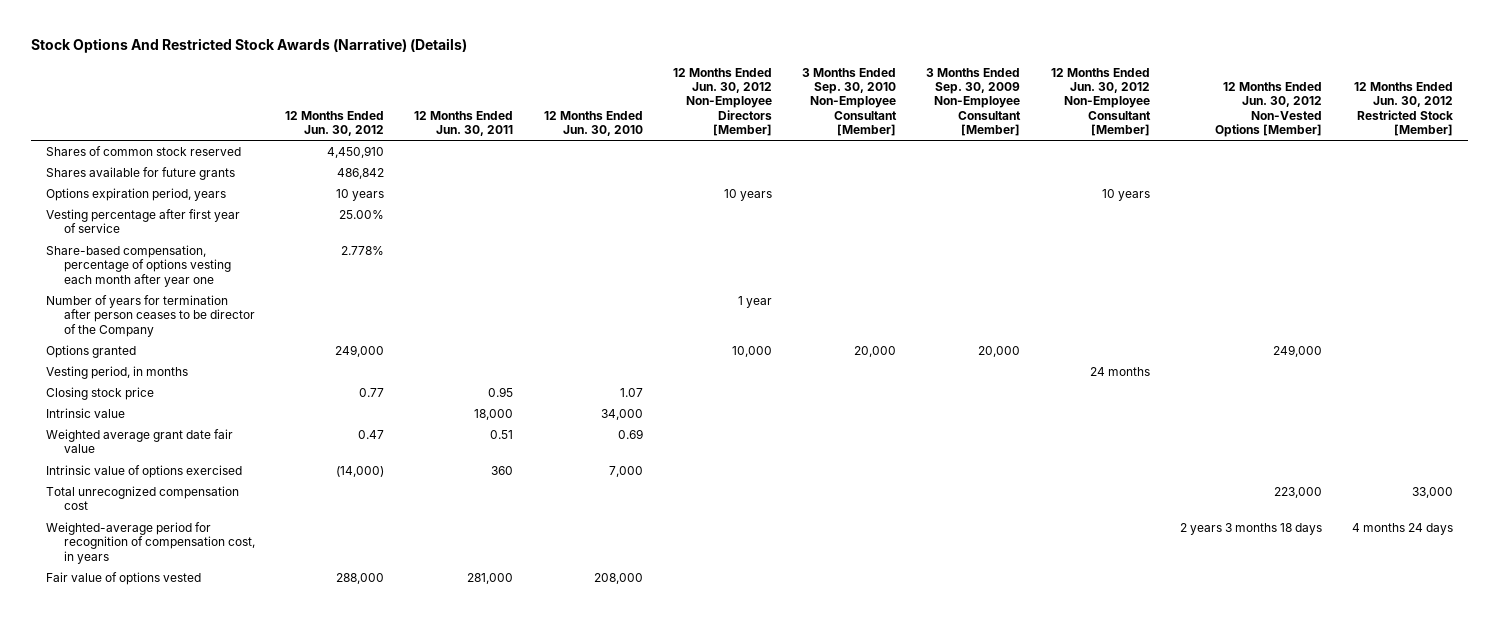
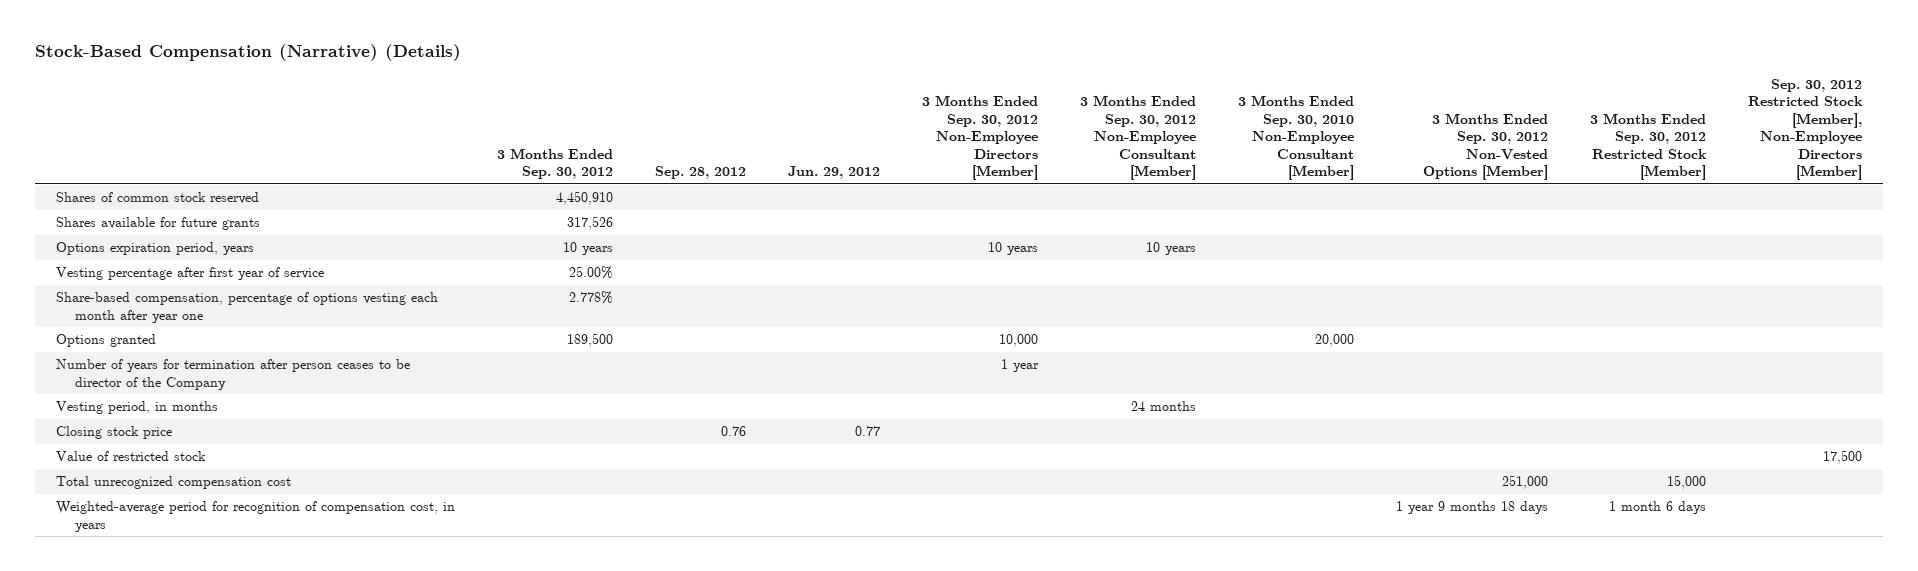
- Stock Options And Restricted Stock Awards (Narrative) (Details)
+ Stock-Based Compensation (Narrative) (Details)
- | 12 Months Ended Jun. 30, 2012 | 12 Months Ended Jun. 30, 2011 | 12 Months Ended Jun. 30, 2010 | 12 Months Ended Jun. 30, 2012 Non-Employee Directors [Member] | 3 Months Ended Sep. 30, 2010 Non-Employee Consultant [Member] | 3 Months Ended Sep. 30, 2009 Non-Employee Consultant [Member] | 12 Months Ended Jun. 30, 2012 Non-Employee Consultant [Member] | 12 Months Ended Jun. 30, 2012 Non-Vested Options [Member] | 12 Months Ended Jun. 30, 2012 Restricted Stock [Member]
+ | 3 Months Ended Sep. 30, 2012 | Sep. 28, 2012 | Jun. 29, 2012 | 3 Months Ended Sep. 30, 2012 Non-Employee Directors [Member] | 3 Months Ended Sep. 30, 2012 Non-Employee Consultant [Member] | 3 Months Ended Sep. 30, 2010 Non-Employee Consultant [Member] | 3 Months Ended Sep. 30, 2012 Non-Vested Options [Member] | 3 Months Ended Sep. 30, 2012 Restricted Stock [Member] | Sep. 30, 2012 Restricted Stock [Member], Non-Employee Directors [Member]
moved down: Number of years for termination after person ceases to be director of the Company | | | | 1 year | | | | |
- Intrinsic value | | 18,000 | 34,000 | | | | | |
- Weighted average grant date fair value | 0.47 | 0.51 | 0.69 | | | | | |
- Intrinsic value of options exercised | (14,000) | 360 | 7,000 | | | | | |
+ Value of restricted stock | | | | | | | | | 17,500
- Fair value of options vested | 288,000 | 281,000 | 208,000 | | | | | |

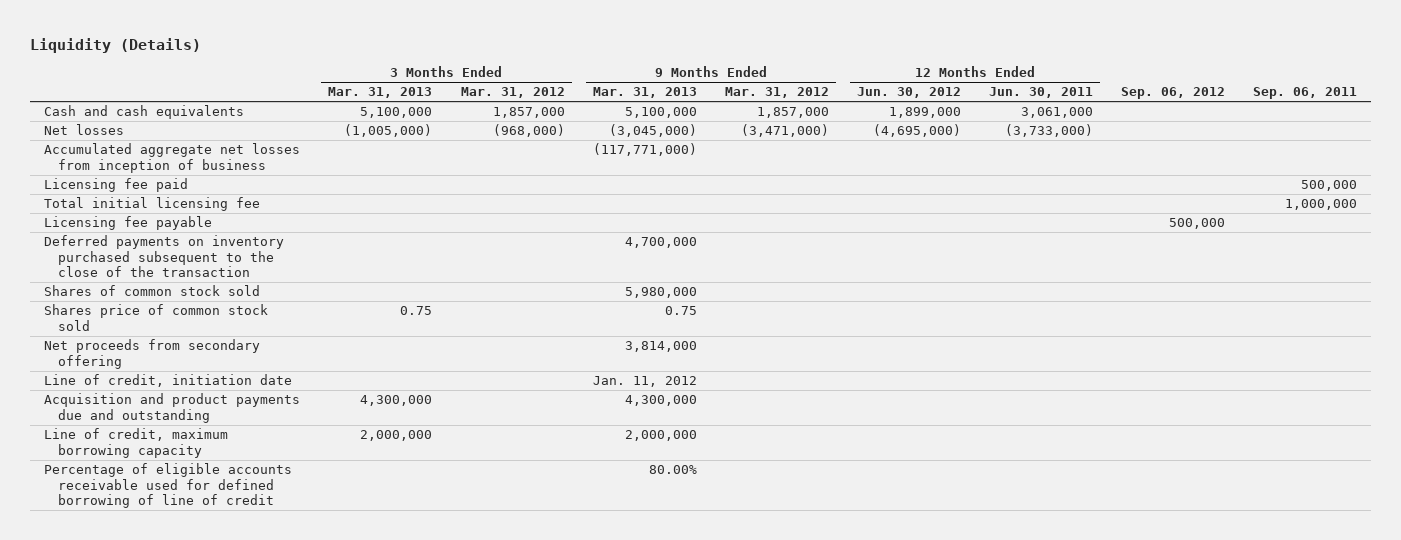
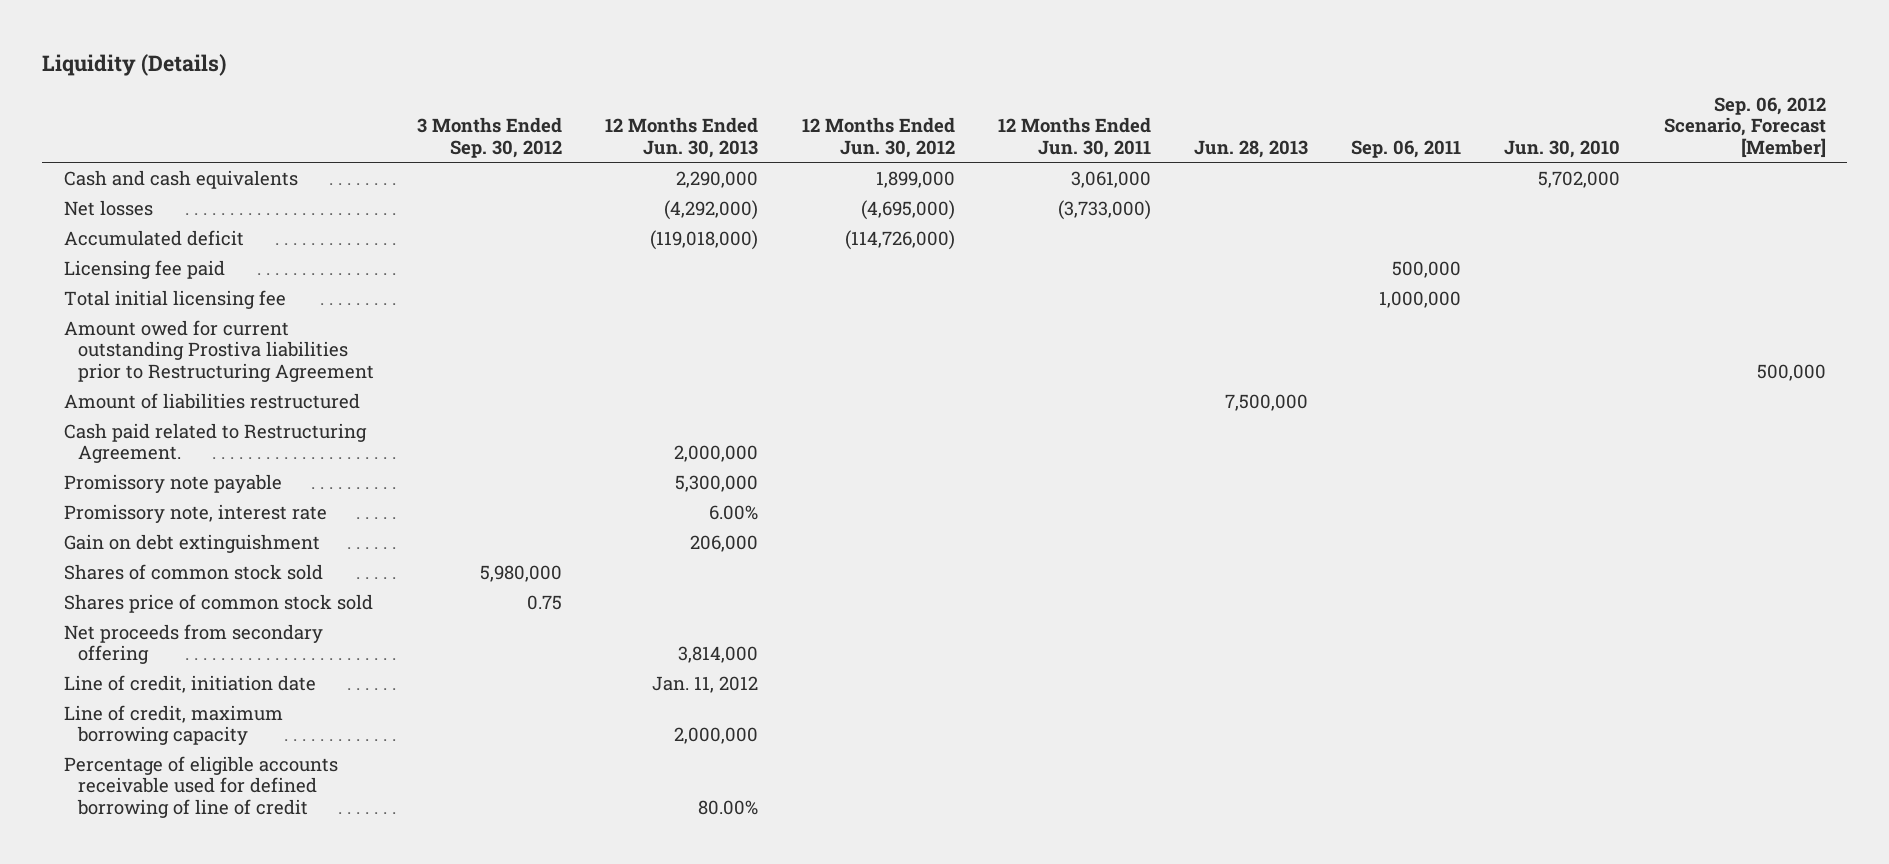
- | 3 Months Ended Mar. 31, 2013 | 3 Months Ended Mar. 31, 2012 | 9 Months Ended Mar. 31, 2013 | 9 Months Ended Mar. 31, 2012 | 12 Months Ended Jun. 30, 2012 | 12 Months Ended Jun. 30, 2011 | Sep. 06, 2012 | Sep. 06, 2011
+ | 3 Months Ended Sep. 30, 2012 | 12 Months Ended Jun. 30, 2013 | 12 Months Ended Jun. 30, 2012 | 12 Months Ended Jun. 30, 2011 | Jun. 28, 2013 | Sep. 06, 2011 | Jun. 30, 2010 | Sep. 06, 2012 Scenario, Forecast [Member]
- Accumulated aggregate net losses from inception of business | | | (117,771,000) | | | | |
+ Accumulated deficit | | (119,018,000) | (114,726,000) | | | | |
- Licensing fee payable | | | | | | | 500,000 |
- Deferred payments on inventory purchased subsequent to the close of the transaction | | | 4,700,000 | | | | |
+ Amount owed for current outstanding Prostiva liabilities prior to Restructuring Agreement | | | | | | | | 500,000
+ Amount of liabilities restructured | | | | | 7,500,000 | | |
+ Cash paid related to Restructuring Agreement. | | 2,000,000 | | | | | |
+ Promissory note payable | | 5,300,000 | | | | | |
+ Promissory note, interest rate | | 6.00% | | | | | |
+ Gain on debt extinguishment | | 206,000 | | | | | |
- Acquisition and product payments due and outstanding | 4,300,000 | | 4,300,000 | | | | |

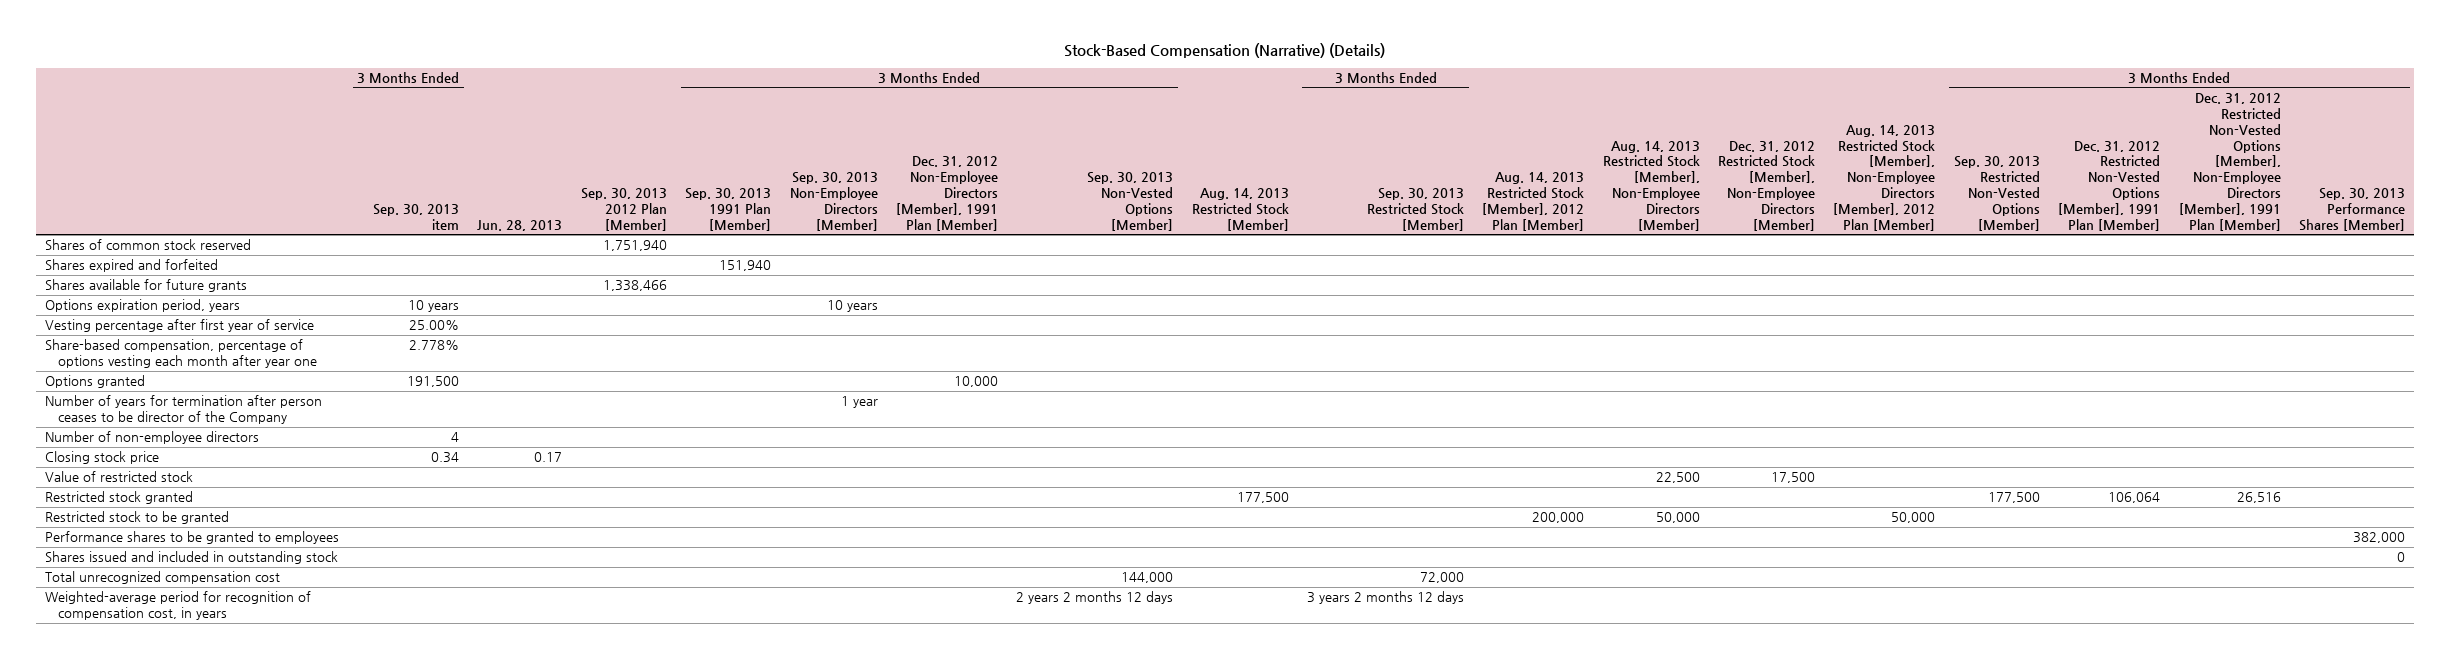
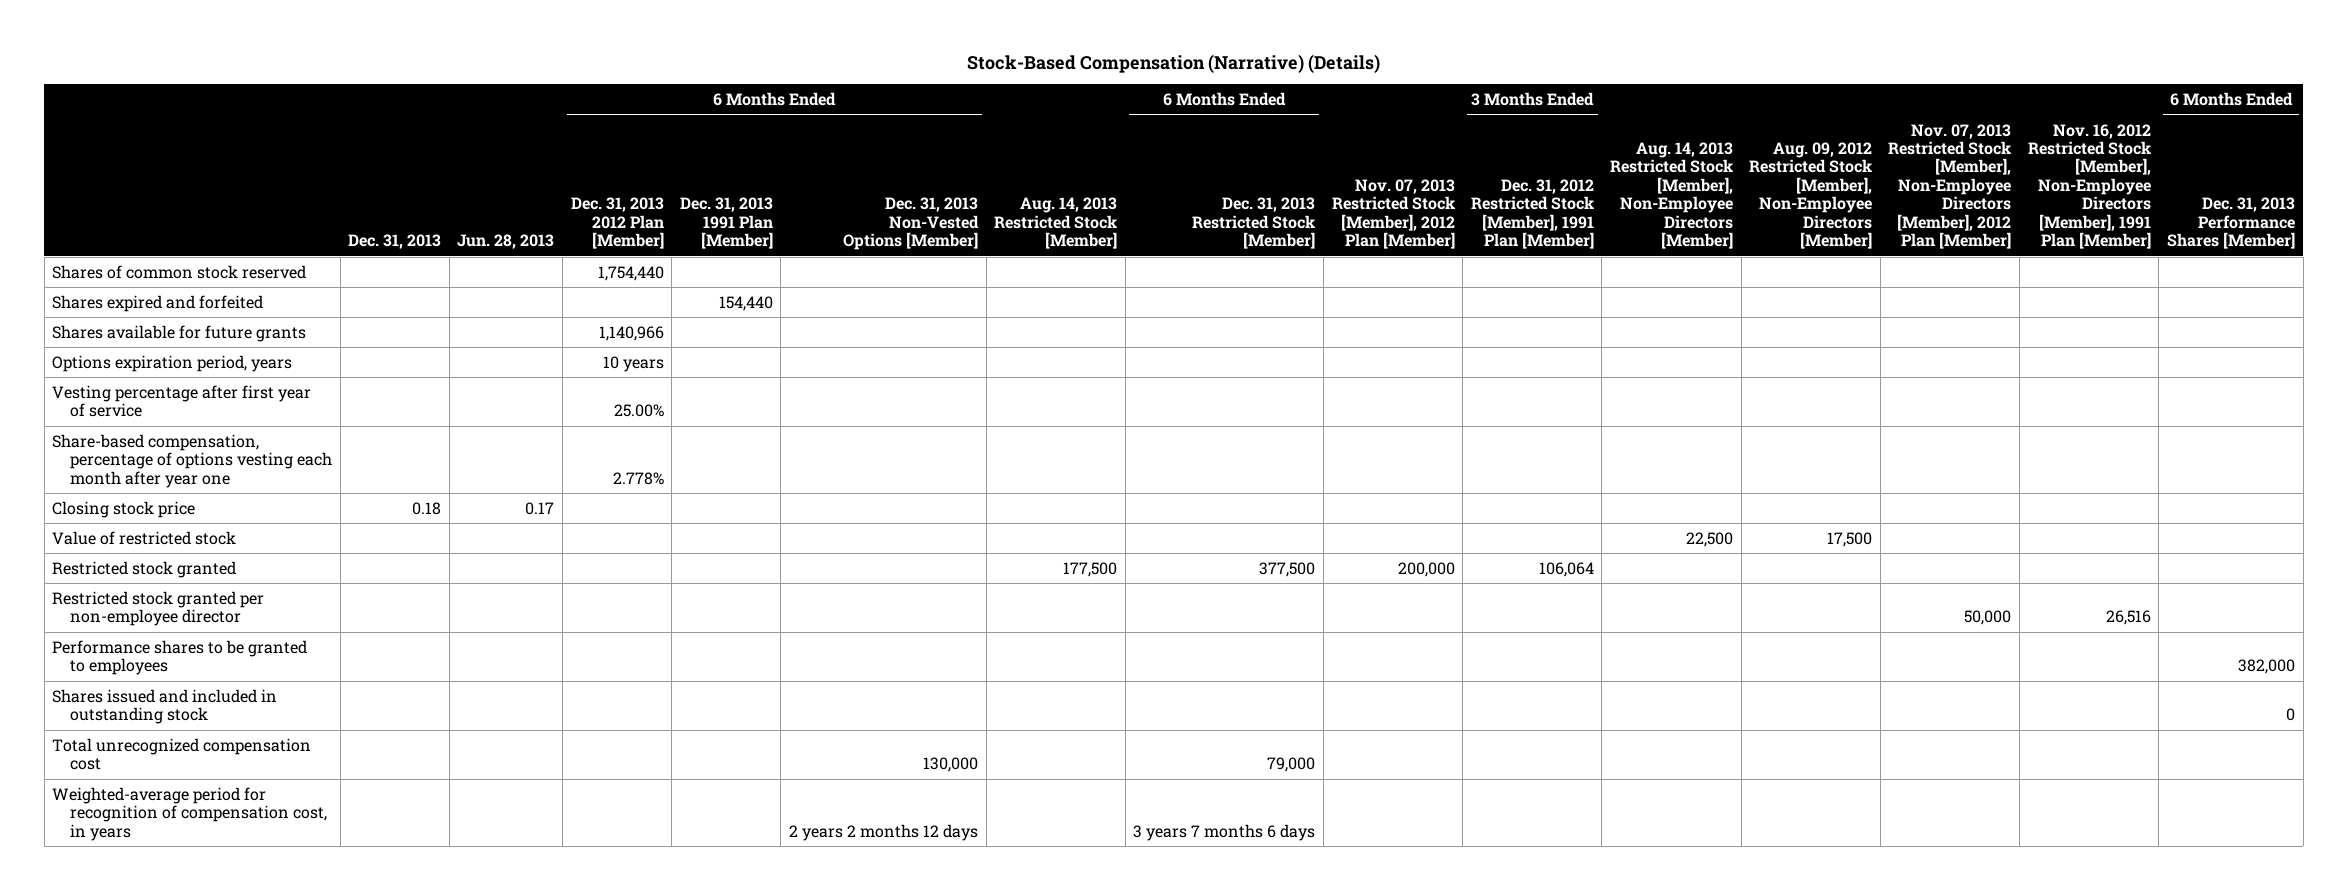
- | 3 Months Ended Sep. 30, 2013 item | Jun. 28, 2013 | Sep. 30, 2013 2012 Plan [Member] | 3 Months Ended Sep. 30, 2013 1991 Plan [Member] | 3 Months Ended Sep. 30, 2013 Non-Employee Directors [Member] | 3 Months Ended Dec. 31, 2012 Non-Employee Directors [Member], 1991 Plan [Member] | 3 Months Ended Sep. 30, 2013 Non-Vested Options [Member] | Aug. 14, 2013 Restricted Stock [Member] | 3 Months Ended Sep. 30, 2013 Restricted Stock [Member] | Aug. 14, 2013 Restricted Stock [Member], 2012 Plan [Member] | Aug. 14, 2013 Restricted Stock [Member], Non-Employee Directors [Member] | Dec. 31, 2012 Restricted Stock [Member], Non-Employee Directors [Member] | Aug. 14, 2013 Restricted Stock [Member], Non-Employee Directors [Member], 2012 Plan [Member] | 3 Months Ended Sep. 30, 2013 Restricted Non-Vested Options [Member] | 3 Months Ended Dec. 31, 2012 Restricted Non-Vested Options [Member], 1991 Plan [Member] | 3 Months Ended Dec. 31, 2012 Restricted Non-Vested Options [Member], Non-Employee Directors [Member], 1991 Plan [Member] | 3 Months Ended Sep. 30, 2013 Performance Shares [Member]
+ | Dec. 31, 2013 | Jun. 28, 2013 | 6 Months Ended Dec. 31, 2013 2012 Plan [Member] | 6 Months Ended Dec. 31, 2013 1991 Plan [Member] | 6 Months Ended Dec. 31, 2013 Non-Vested Options [Member] | Aug. 14, 2013 Restricted Stock [Member] | 6 Months Ended Dec. 31, 2013 Restricted Stock [Member] | Nov. 07, 2013 Restricted Stock [Member], 2012 Plan [Member] | 3 Months Ended Dec. 31, 2012 Restricted Stock [Member], 1991 Plan [Member] | Aug. 14, 2013 Restricted Stock [Member], Non-Employee Directors [Member] | Aug. 09, 2012 Restricted Stock [Member], Non-Employee Directors [Member] | Nov. 07, 2013 Restricted Stock [Member], Non-Employee Directors [Member], 2012 Plan [Member] | Nov. 16, 2012 Restricted Stock [Member], Non-Employee Directors [Member], 1991 Plan [Member] | 6 Months Ended Dec. 31, 2013 Performance Shares [Member]
- Options granted | 191,500 | | | | | 10,000 | | | | | | | | | | |
- Number of years for termination after person ceases to be director of the Company | | | | | 1 year | | | | | | | | | | | |
- Number of non-employee directors | 4 | | | | | | | | | | | | | | | |
- Restricted stock to be granted | | | | | | | | | | 200,000 | 50,000 | | 50,000 | | | |
+ Restricted stock granted per non-employee director | | | | | | | | | | | | 50,000 | 26,516 |

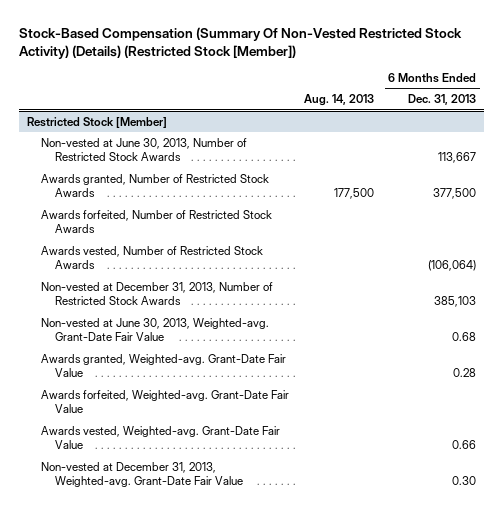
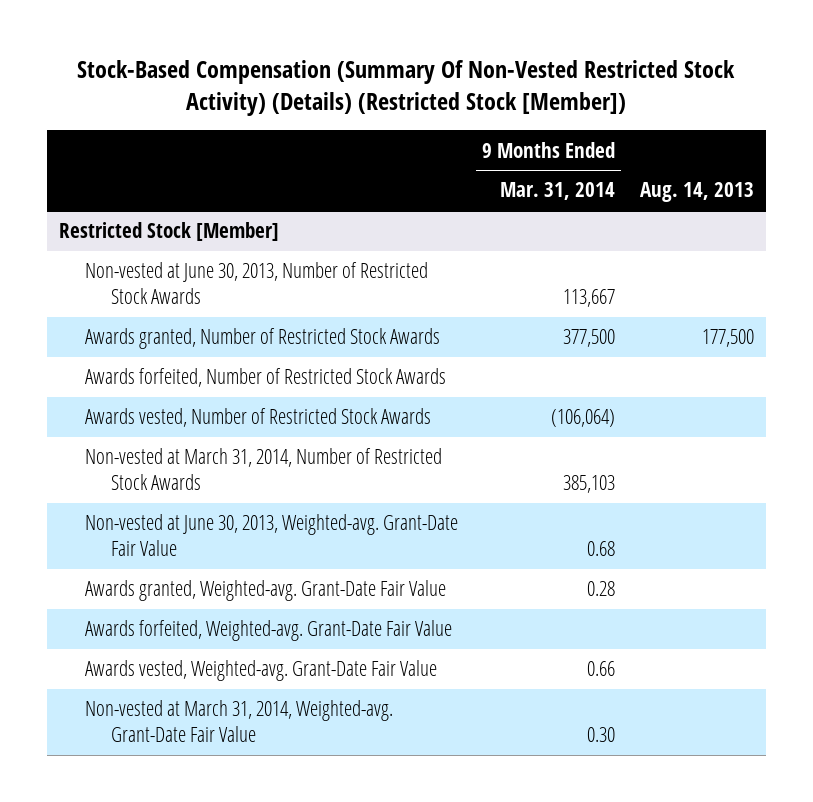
- | Aug. 14, 2013 | 6 Months Ended Dec. 31, 2013
+ | 9 Months Ended Mar. 31, 2014 | Aug. 14, 2013
@ Restricted Stock [Member]
- Non-vested at December 31, 2013, Number of Restricted Stock Awards | | 385,103
+ Non-vested at March 31, 2014, Number of Restricted Stock Awards | 385,103 |
- Non-vested at December 31, 2013, Weighted-avg. Grant-Date Fair Value | | 0.30
+ Non-vested at March 31, 2014, Weighted-avg. Grant-Date Fair Value | 0.30 |

